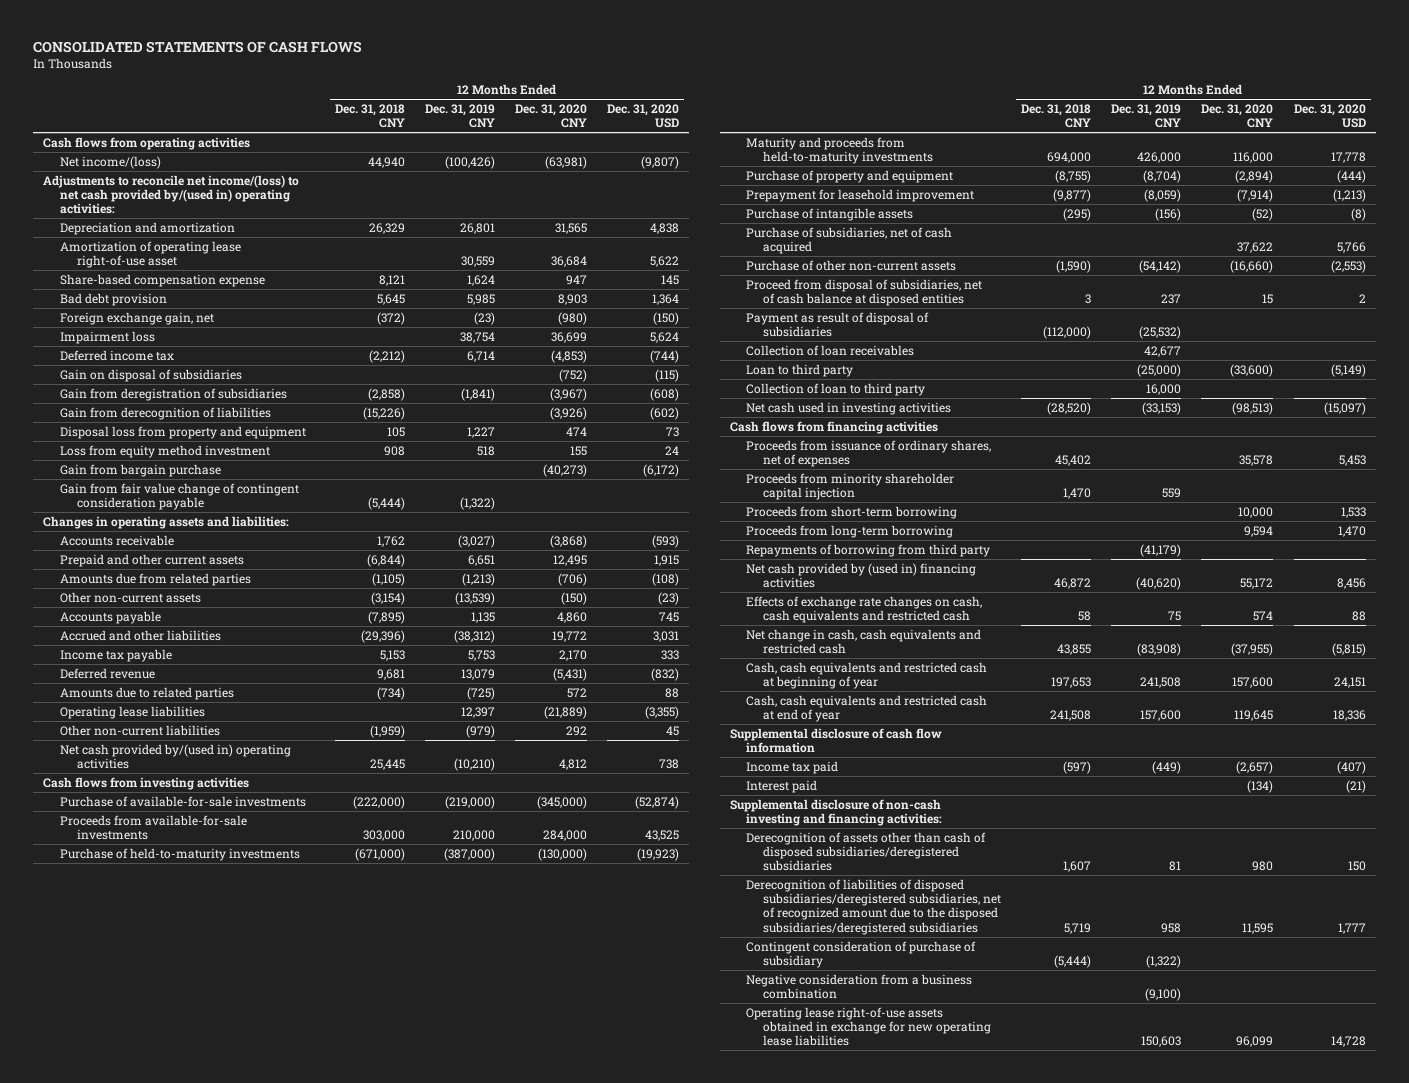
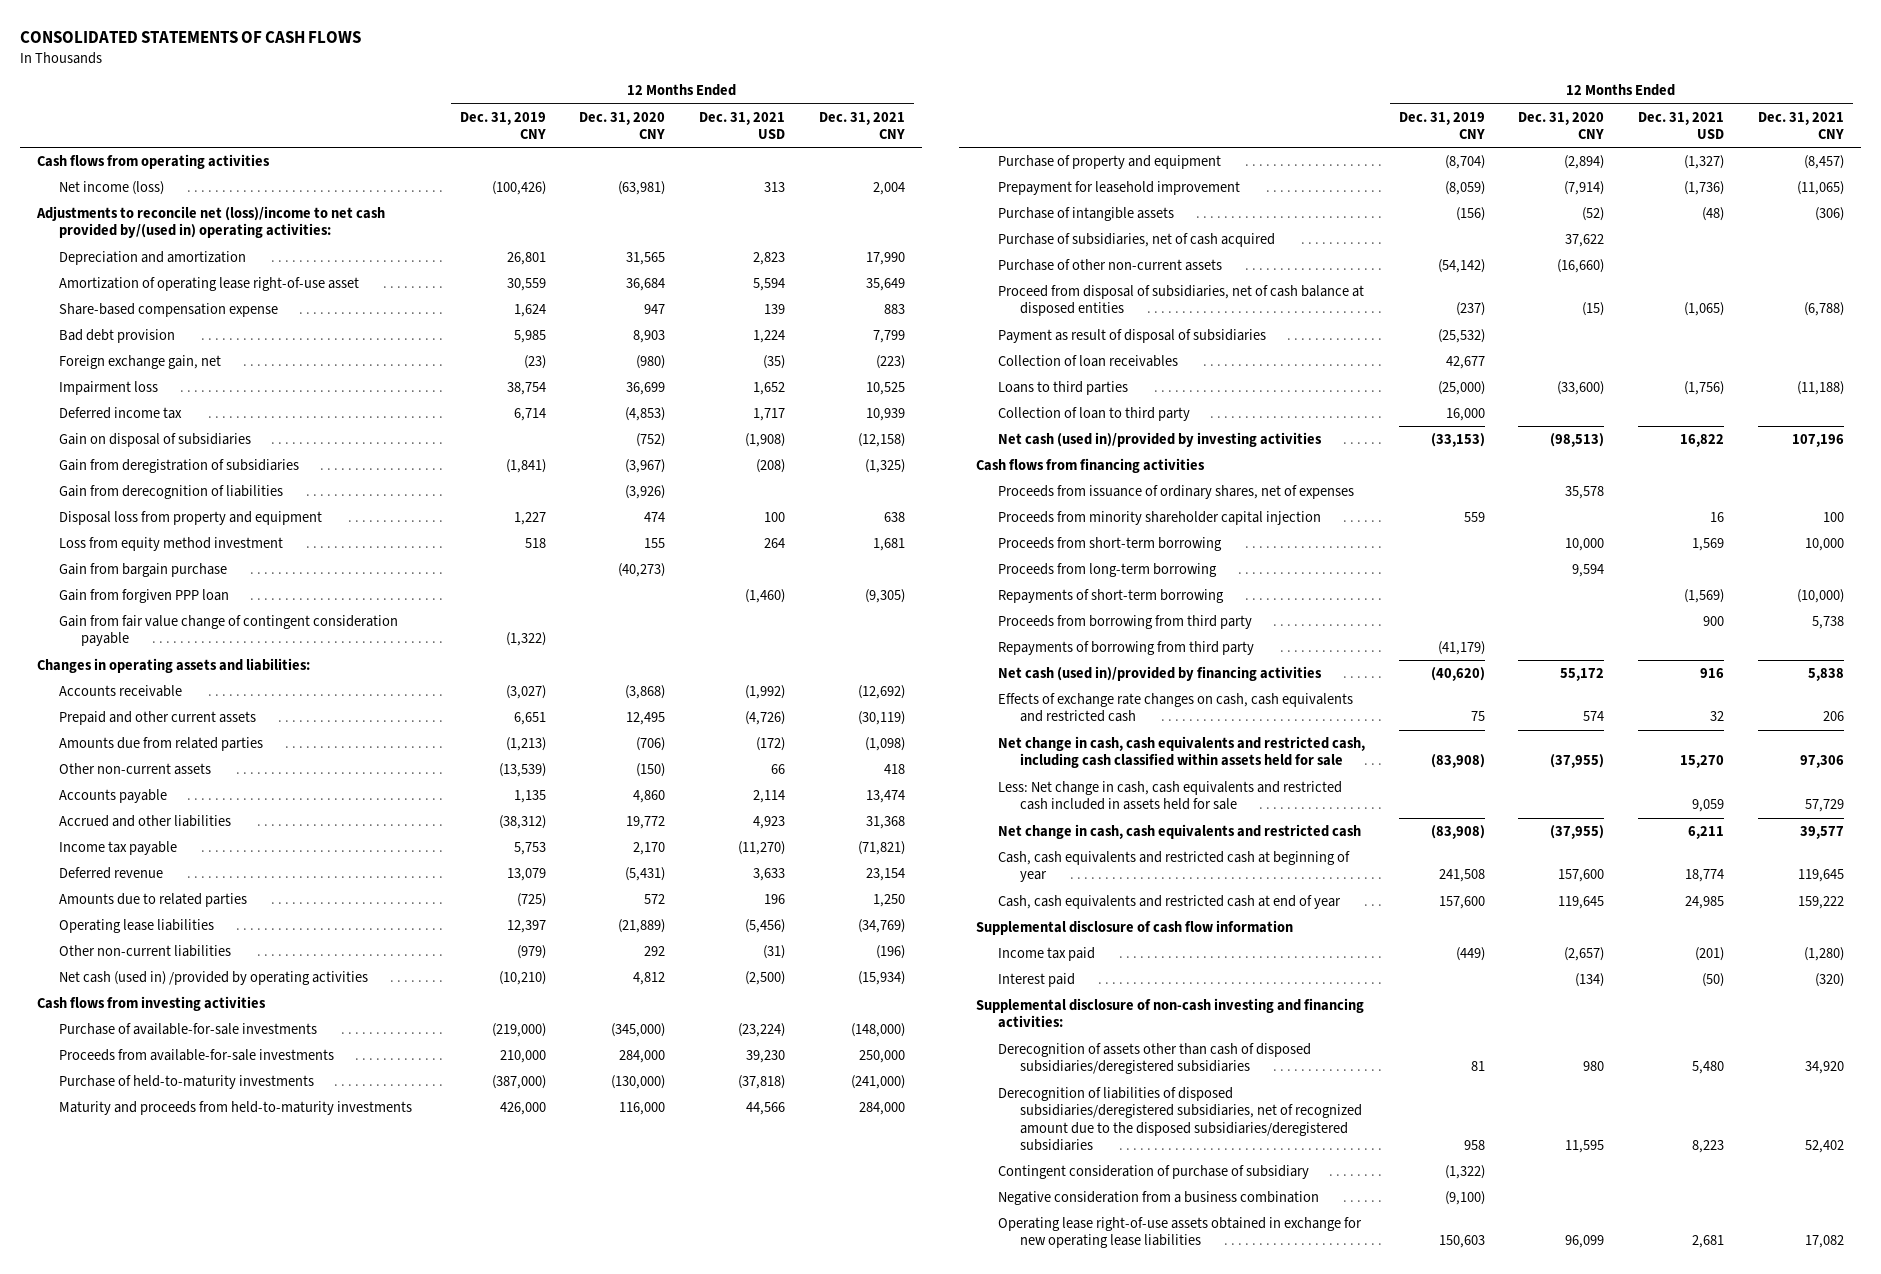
- | 12 Months Ended Dec. 31, 2018 CNY | 12 Months Ended Dec. 31, 2019 CNY | 12 Months Ended Dec. 31, 2020 CNY | 12 Months Ended Dec. 31, 2020 USD
+ | 12 Months Ended Dec. 31, 2019 CNY | 12 Months Ended Dec. 31, 2020 CNY | 12 Months Ended Dec. 31, 2021 USD | 12 Months Ended Dec. 31, 2021 CNY
- Net income/(loss) | 44,940 | (100,426) | (63,981) | (9,807)
- Adjustments to reconcile net income/(loss) to net cash provided by/(used in) operating activities:
+ Net income (loss) | (100,426) | (63,981) | 313 | 2,004
+ Adjustments to reconcile net (loss)/income to net cash provided by/(used in) operating activities:
+ Gain from forgiven PPP loan | | | (1,460) | (9,305)
- Net cash provided by/(used in) operating activities | 25,445 | (10,210) | 4,812 | 738
+ Net cash (used in) /provided by operating activities | (10,210) | 4,812 | (2,500) | (15,934)
- Proceed from disposal of subsidiaries, net of cash balance at disposed entities | 3 | 237 | 15 | 2
+ Proceed from disposal of subsidiaries, net of cash balance at disposed entities | (237) | (15) | (1,065) | (6,788)
- Loan to third party | | (25,000) | (33,600) | (5,149)
+ Loans to third parties | (25,000) | (33,600) | (1,756) | (11,188)
- Net cash used in investing activities | (28,520) | (33,153) | (98,513) | (15,097)
+ Net cash (used in)/provided by investing activities | (33,153) | (98,513) | 16,822 | 107,196
+ Repayments of short-term borrowing | | | (1,569) | (10,000)
+ Proceeds from borrowing from third party | | | 900 | 5,738
- Net cash provided by (used in) financing activities | 46,872 | (40,620) | 55,172 | 8,456
+ Net cash (used in)/provided by financing activities | (40,620) | 55,172 | 916 | 5,838
+ Net change in cash, cash equivalents and restricted cash, including cash classified within assets held for sale | (83,908) | (37,955) | 15,270 | 97,306
+ Less: Net change in cash, cash equivalents and restricted cash included in assets held for sale | | | 9,059 | 57,729

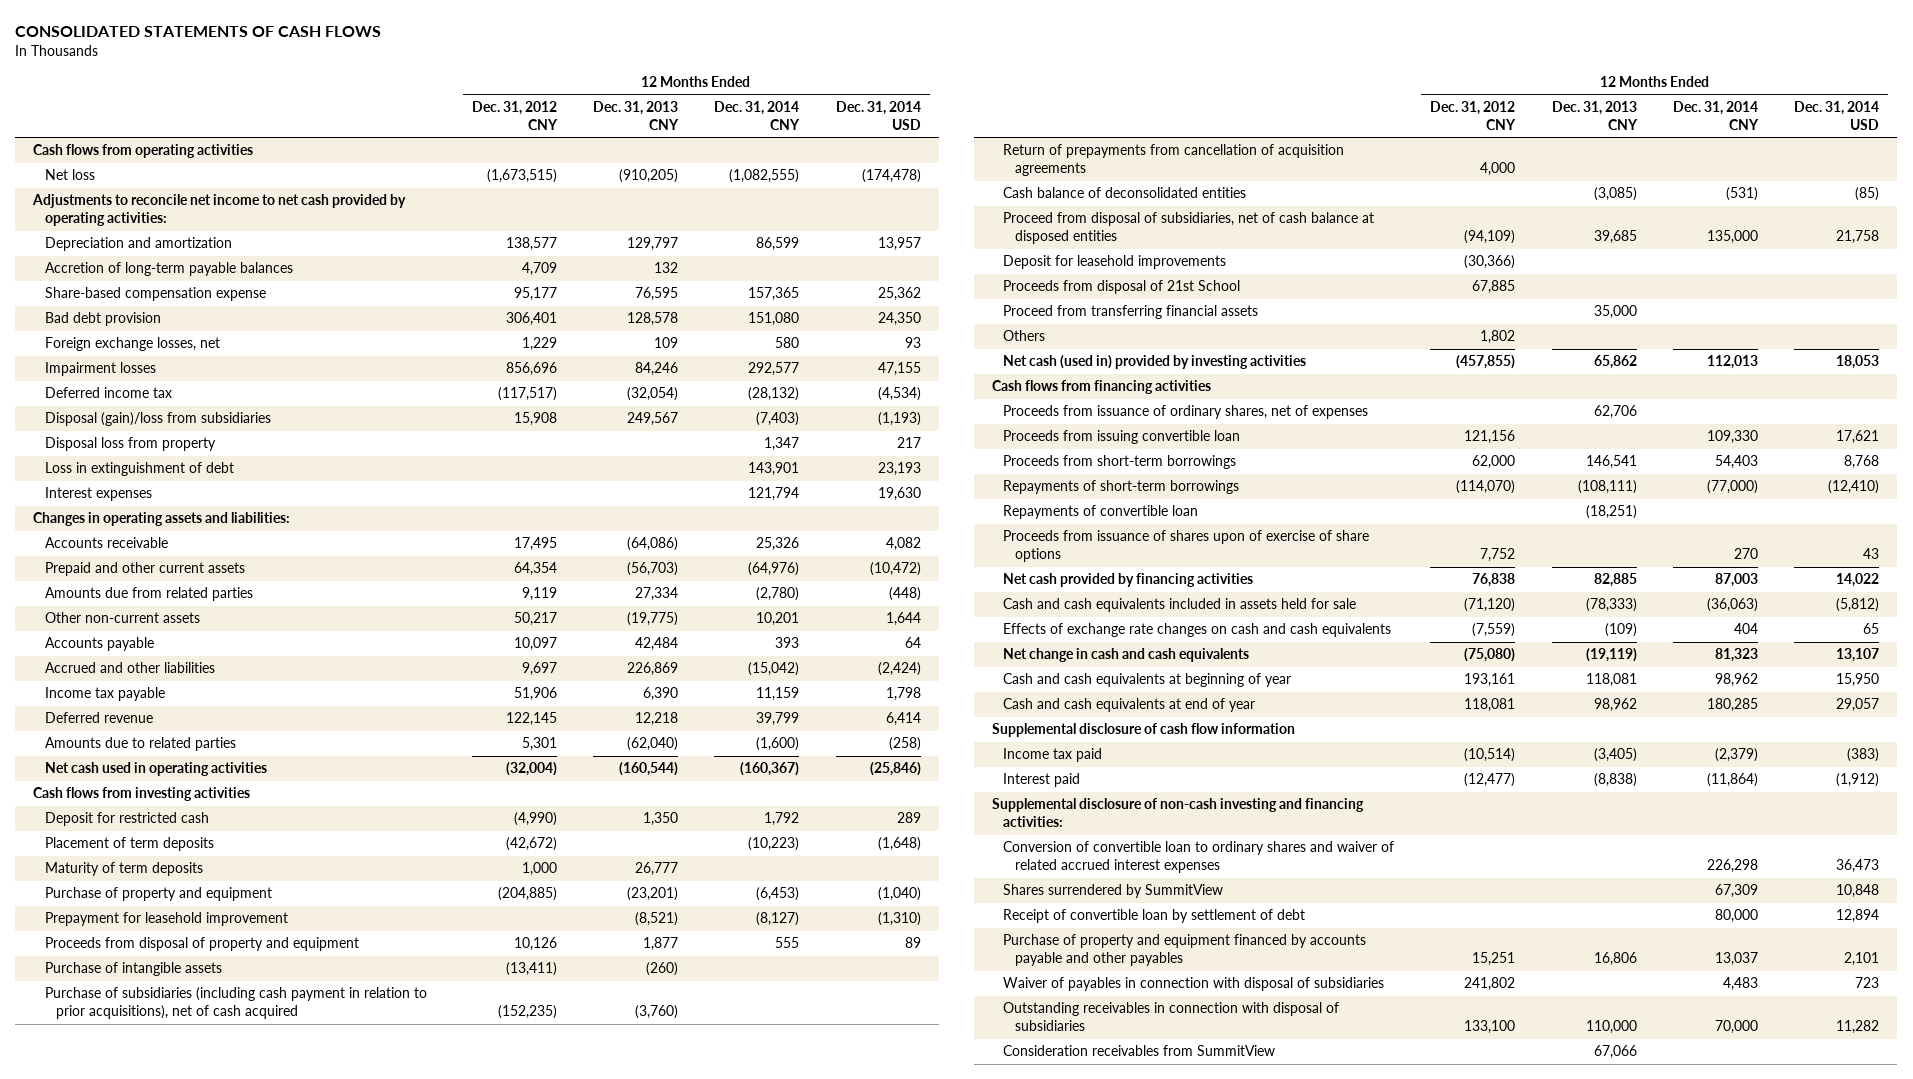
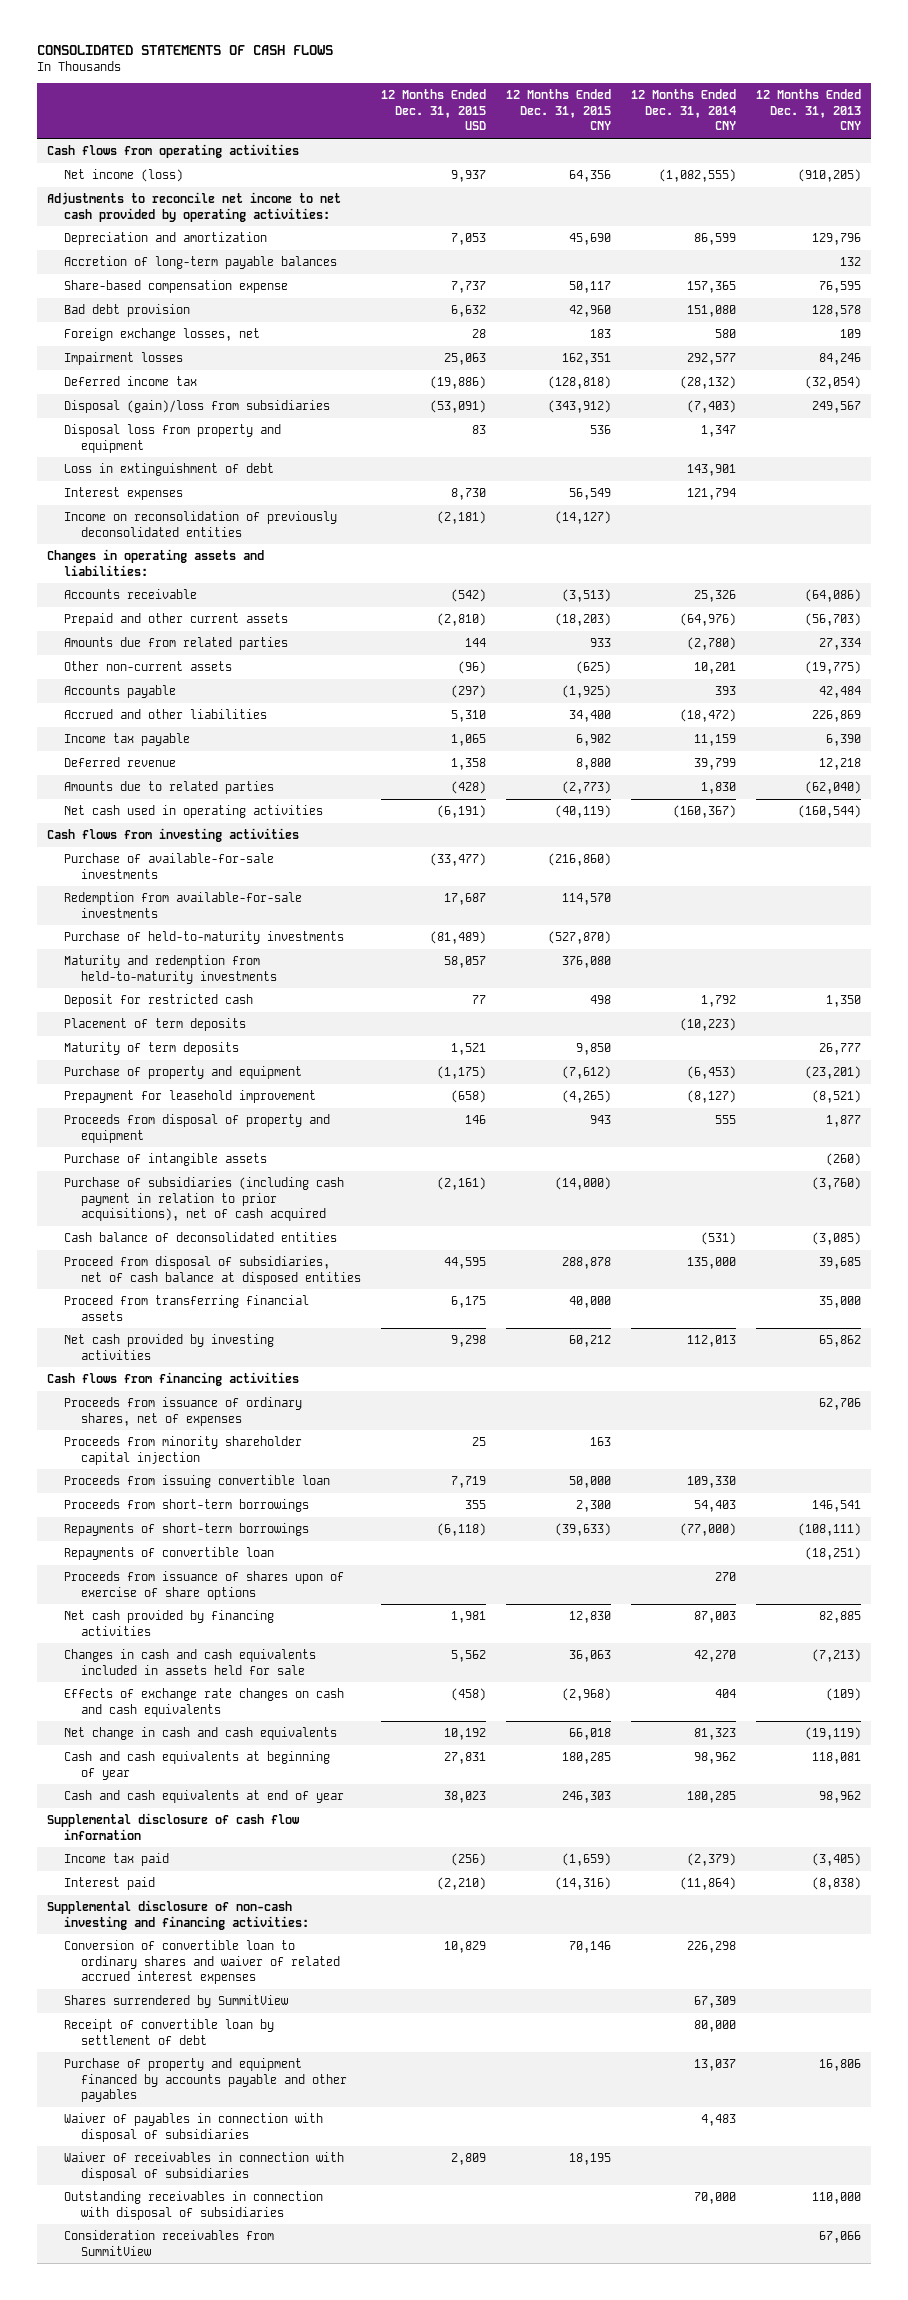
- | 12 Months Ended Dec. 31, 2012 CNY | 12 Months Ended Dec. 31, 2013 CNY | 12 Months Ended Dec. 31, 2014 CNY | 12 Months Ended Dec. 31, 2014 USD
+ | 12 Months Ended Dec. 31, 2015 USD | 12 Months Ended Dec. 31, 2015 CNY | 12 Months Ended Dec. 31, 2014 CNY | 12 Months Ended Dec. 31, 2013 CNY
- Net loss | (1,673,515) | (910,205) | (1,082,555) | (174,478)
+ Net income (loss) | 9,937 | 64,356 | (1,082,555) | (910,205)
- Depreciation and amortization | 138,577 | 129,797 | 86,599 | 13,957
+ Depreciation and amortization | 7,053 | 45,690 | 86,599 | 129,796
- Disposal loss from property | | | 1,347 | 217
+ Disposal loss from property and equipment | 83 | 536 | 1,347 |
+ Income on reconsolidation of previously deconsolidated entities | (2,181) | (14,127) | |
- Accrued and other liabilities | 9,697 | 226,869 | (15,042) | (2,424)
+ Accrued and other liabilities | 5,310 | 34,400 | (18,472) | 226,869
- Amounts due to related parties | 5,301 | (62,040) | (1,600) | (258)
+ Amounts due to related parties | (428) | (2,773) | 1,830 | (62,040)
+ Purchase of available-for-sale investments | (33,477) | (216,860) | |
+ Redemption from available-for-sale investments | 17,687 | 114,570 | |
+ Purchase of held-to-maturity investments | (81,489) | (527,870) | |
+ Maturity and redemption from held-to-maturity investments | 58,057 | 376,080 | |
- Return of prepayments from cancellation of acquisition agreements | 4,000 | | |
- Deposit for leasehold improvements | (30,366) | | |
- Proceeds from disposal of 21st School | 67,885 | | |
- Others | 1,802 | | |
- Net cash (used in) provided by investing activities | (457,855) | 65,862 | 112,013 | 18,053
+ Net cash provided by investing activities | 9,298 | 60,212 | 112,013 | 65,862
+ Proceeds from minority shareholder capital injection | 25 | 163 | |
- Cash and cash equivalents included in assets held for sale | (71,120) | (78,333) | (36,063) | (5,812)
+ Changes in cash and cash equivalents included in assets held for sale | 5,562 | 36,063 | 42,270 | (7,213)
+ Waiver of receivables in connection with disposal of subsidiaries | 2,809 | 18,195 | |

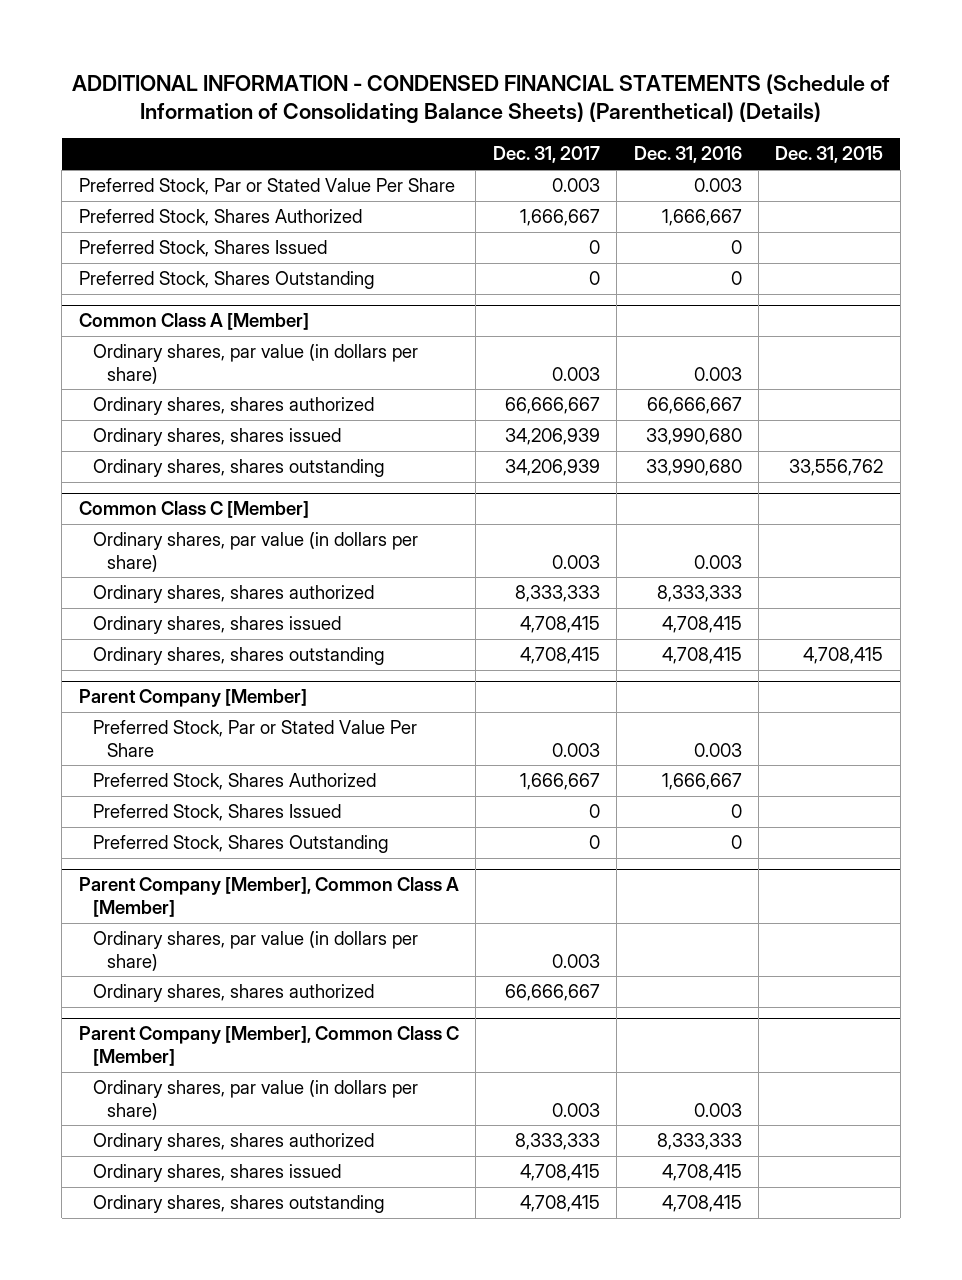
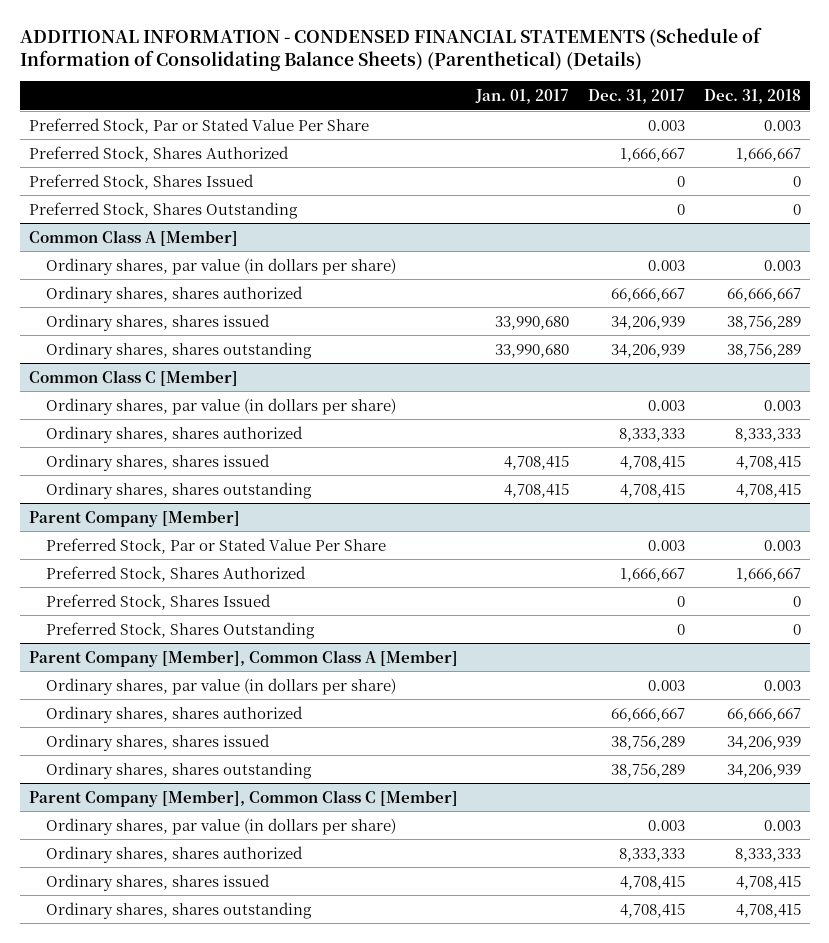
- | Dec. 31, 2017 | Dec. 31, 2016 | Dec. 31, 2015
+ | Jan. 01, 2017 | Dec. 31, 2017 | Dec. 31, 2018
@ Parent Company [Member], Common Class A [Member]
+ Ordinary shares, shares issued | | 38,756,289 | 34,206,939
+ Ordinary shares, shares outstanding | | 38,756,289 | 34,206,939

